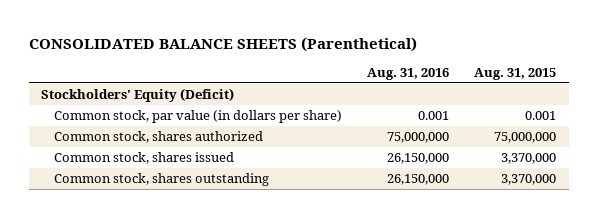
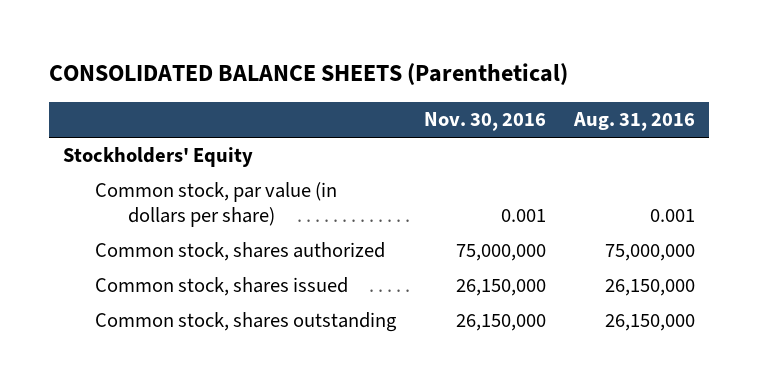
- | Aug. 31, 2016 | Aug. 31, 2015
+ | Nov. 30, 2016 | Aug. 31, 2016
- Stockholders' Equity (Deficit)
+ Stockholders' Equity

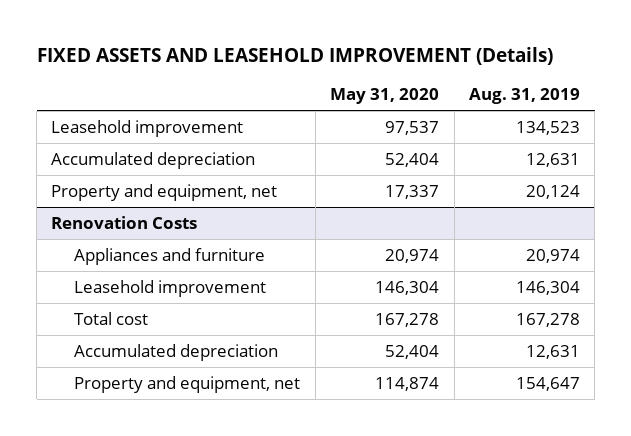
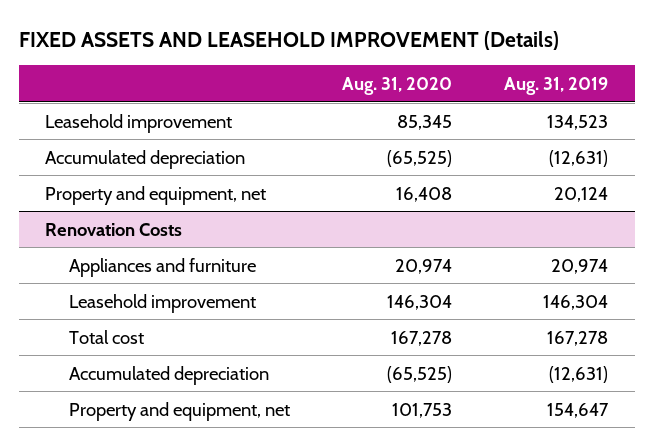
- | May 31, 2020 | Aug. 31, 2019
+ | Aug. 31, 2020 | Aug. 31, 2019
- Accumulated depreciation | 52,404 | 12,631
+ Accumulated depreciation | (65,525) | (12,631)
@ Renovation Costs
- Accumulated depreciation | 52,404 | 12,631
+ Accumulated depreciation | (65,525) | (12,631)

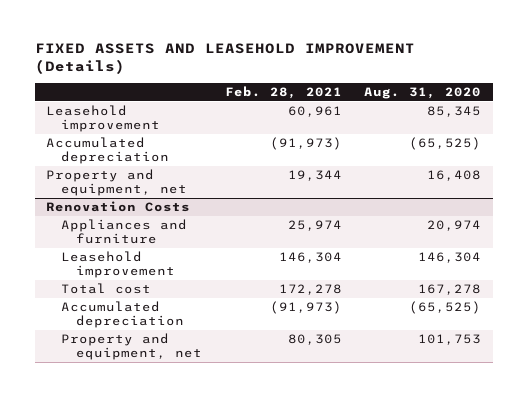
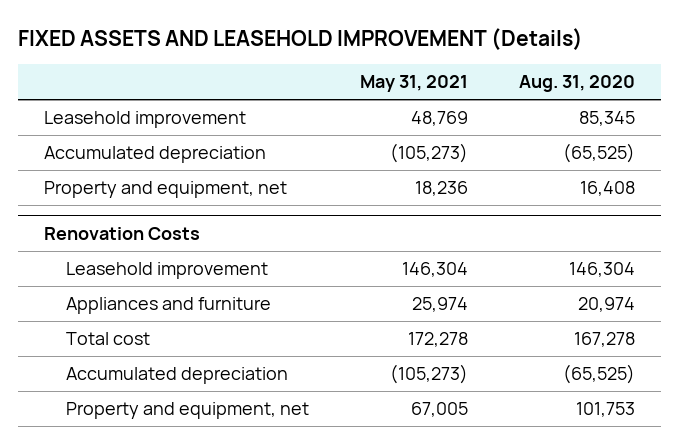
- | Feb. 28, 2021 | Aug. 31, 2020
+ | May 31, 2021 | Aug. 31, 2020
@ Renovation Costs
moved down: Appliances and furniture | 25,974 | 20,974

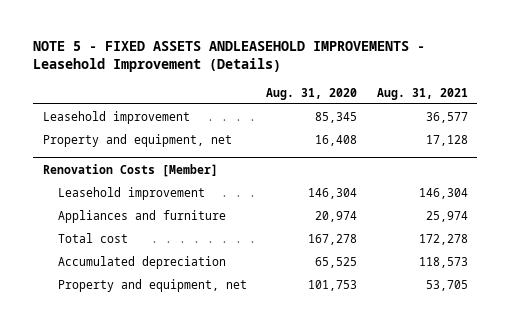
- FIXED ASSETS AND LEASEHOLD IMPROVEMENT (Details)
+ NOTE 5 - FIXED ASSETS ANDLEASEHOLD IMPROVEMENTS - Leasehold Improvement (Details)
- | May 31, 2021 | Aug. 31, 2020
+ | Aug. 31, 2020 | Aug. 31, 2021
- Accumulated depreciation | (105,273) | (65,525)
- Renovation Costs
+ Renovation Costs [Member]
- Accumulated depreciation | (105,273) | (65,525)
+ Accumulated depreciation | 65,525 | 118,573

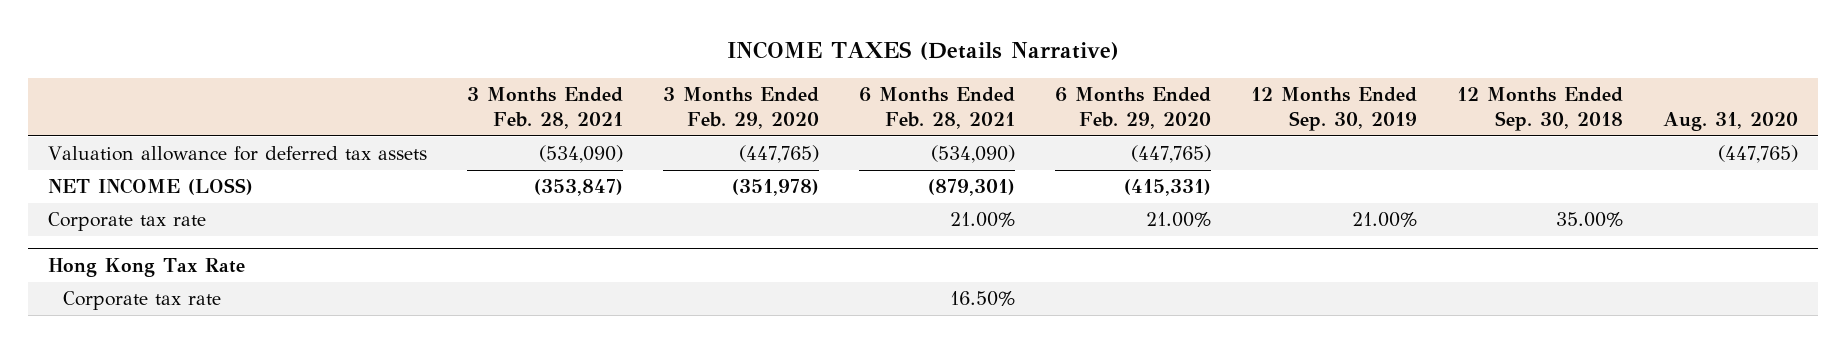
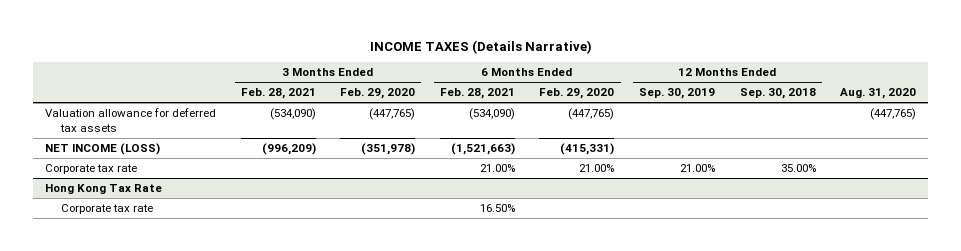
- NET INCOME (LOSS) | (353,847) | (351,978) | (879,301) | (415,331) | | |
+ NET INCOME (LOSS) | (996,209) | (351,978) | (1,521,663) | (415,331) | | |

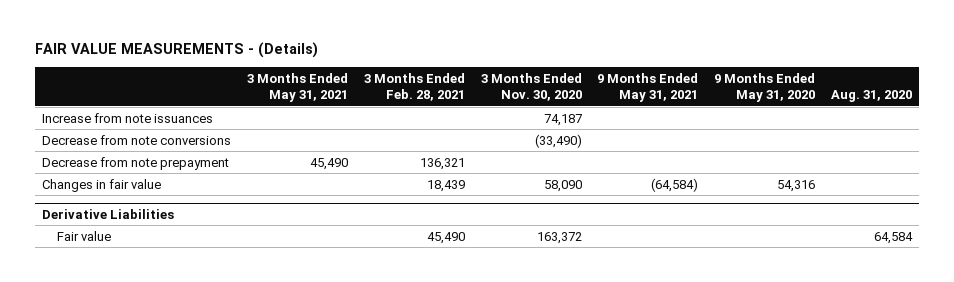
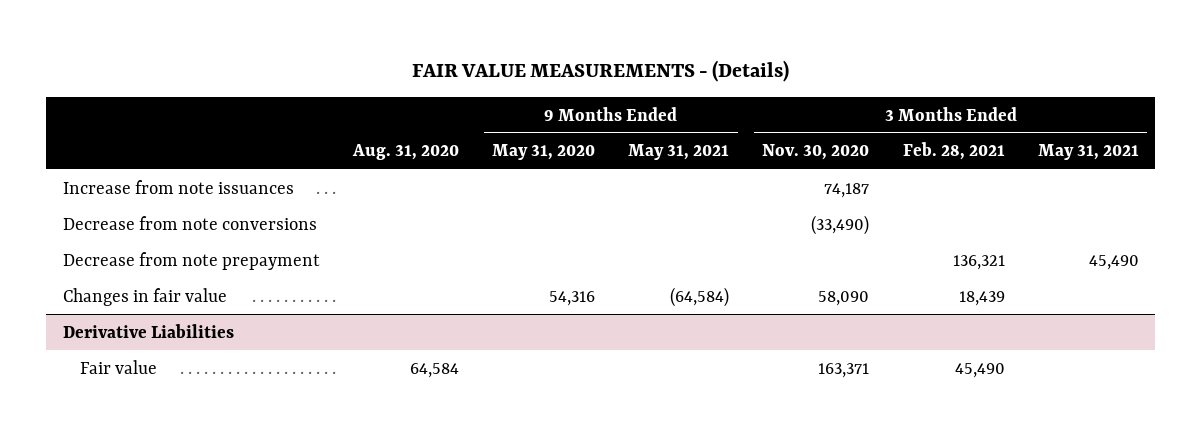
- | 3 Months Ended May 31, 2021 | 3 Months Ended Feb. 28, 2021 | 3 Months Ended Nov. 30, 2020 | 9 Months Ended May 31, 2021 | 9 Months Ended May 31, 2020 | Aug. 31, 2020
+ | Aug. 31, 2020 | 9 Months Ended May 31, 2020 | 9 Months Ended May 31, 2021 | 3 Months Ended Nov. 30, 2020 | 3 Months Ended Feb. 28, 2021 | 3 Months Ended May 31, 2021
@ Derivative Liabilities
- Fair value | | 45,490 | 163,372 | | | 64,584
+ Fair value | 64,584 | | | 163,371 | 45,490 |

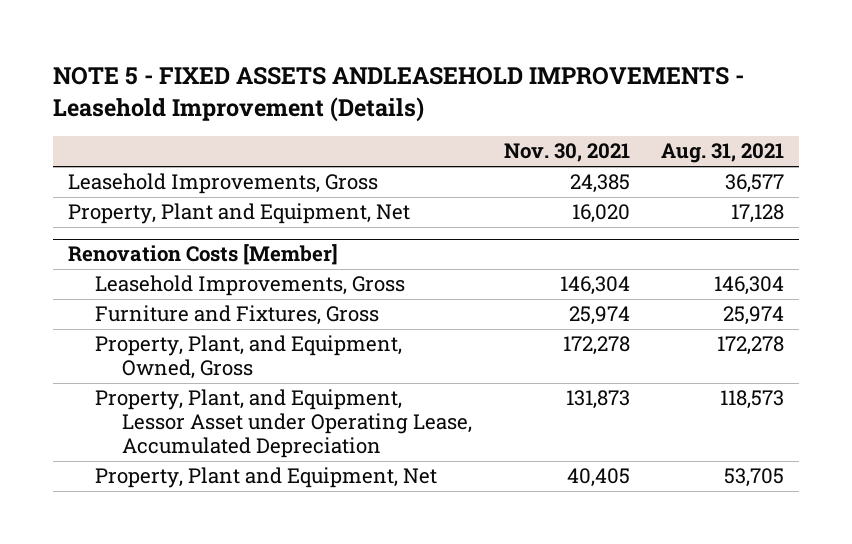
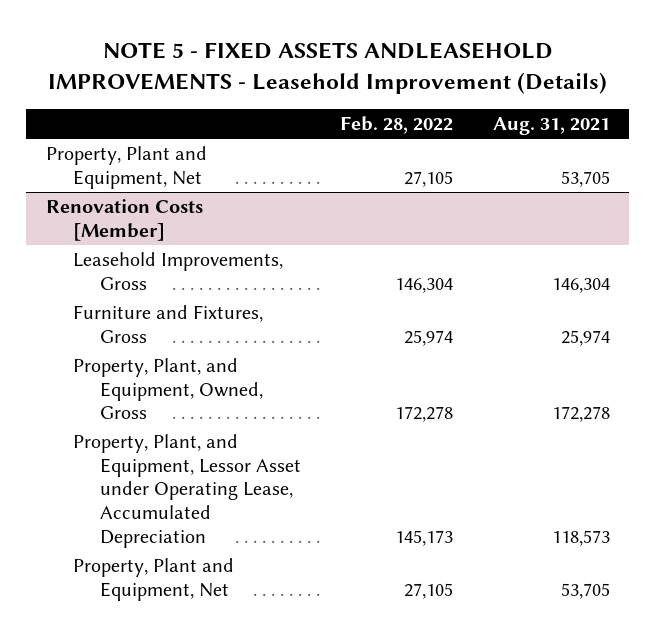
- | Nov. 30, 2021 | Aug. 31, 2021
+ | Feb. 28, 2022 | Aug. 31, 2021
- Leasehold Improvements, Gross | 24,385 | 36,577
- Property, Plant and Equipment, Net | 16,020 | 17,128
+ Property, Plant and Equipment, Net | 27,105 | 53,705

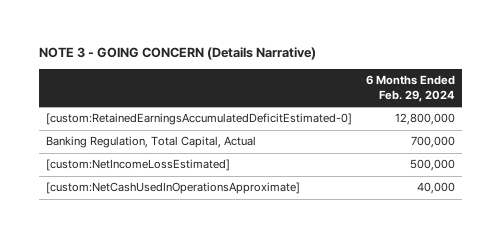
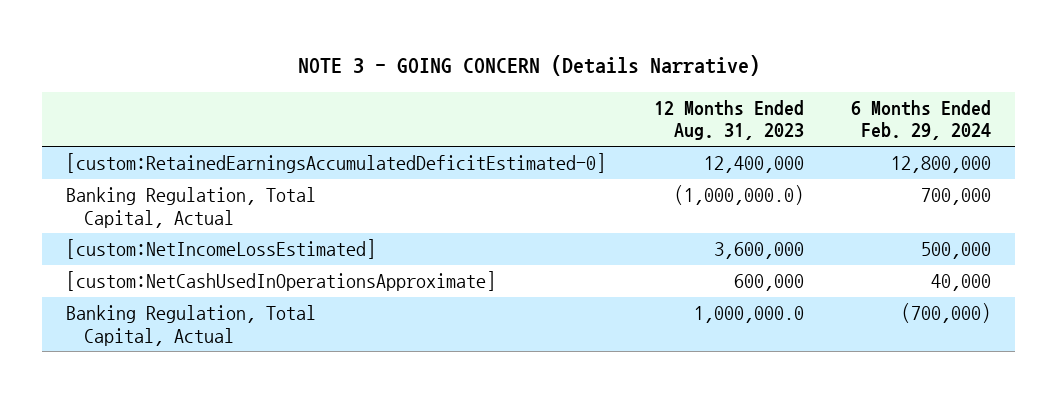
- | 6 Months Ended Feb. 29, 2024
+ | 12 Months Ended Aug. 31, 2023 | 6 Months Ended Feb. 29, 2024
+ Banking Regulation, Total Capital, Actual | 1,000,000.0 | (700,000)

